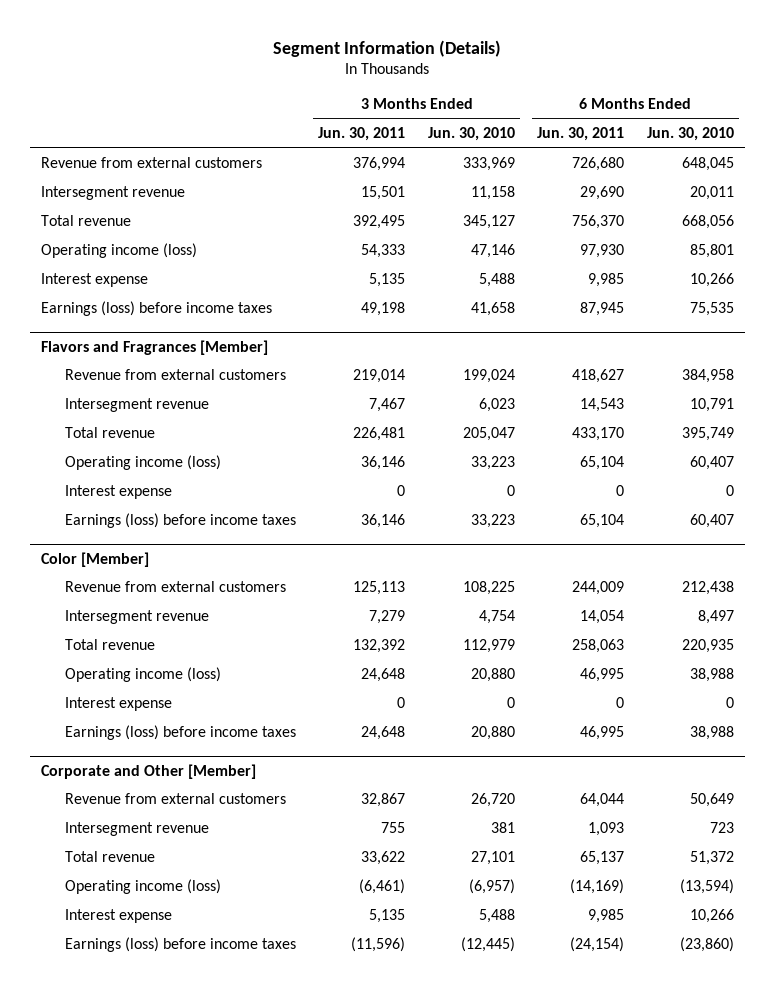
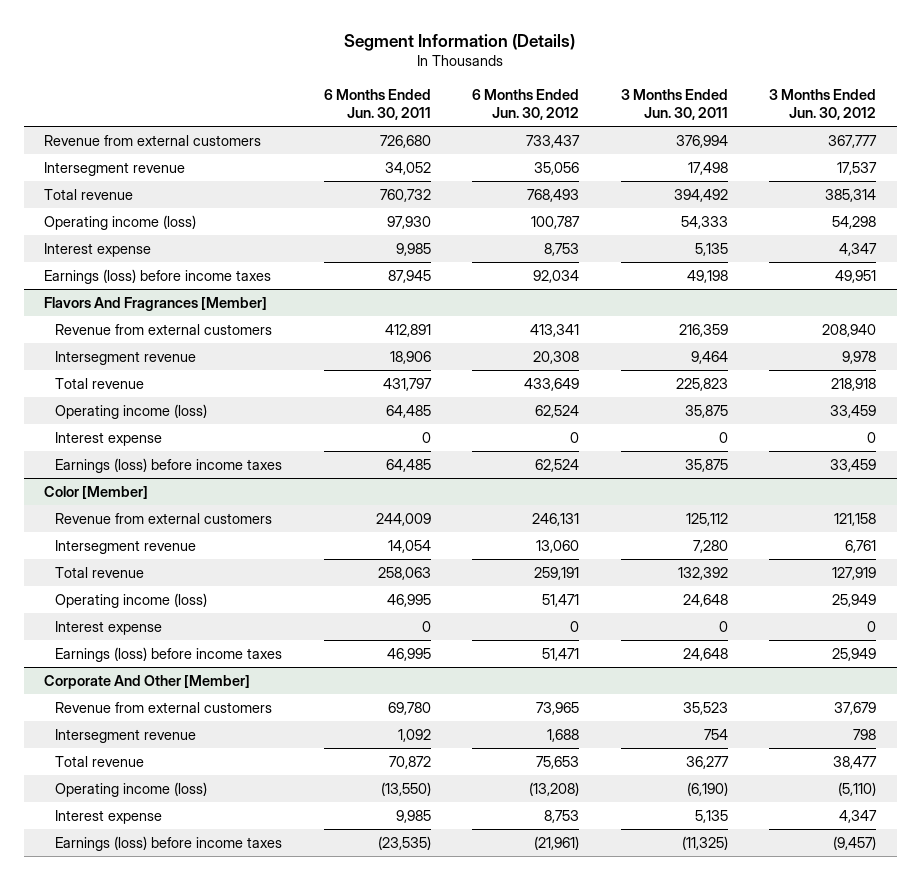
- | 3 Months Ended Jun. 30, 2011 | 3 Months Ended Jun. 30, 2010 | 6 Months Ended Jun. 30, 2011 | 6 Months Ended Jun. 30, 2010
+ | 6 Months Ended Jun. 30, 2011 | 6 Months Ended Jun. 30, 2012 | 3 Months Ended Jun. 30, 2011 | 3 Months Ended Jun. 30, 2012
- Intersegment revenue | 15,501 | 11,158 | 29,690 | 20,011
- Total revenue | 392,495 | 345,127 | 756,370 | 668,056
+ Intersegment revenue | 34,052 | 35,056 | 17,498 | 17,537
+ Total revenue | 760,732 | 768,493 | 394,492 | 385,314
- Flavors and Fragrances [Member]
- Revenue from external customers | 219,014 | 199,024 | 418,627 | 384,958
- Intersegment revenue | 7,467 | 6,023 | 14,543 | 10,791
- Total revenue | 226,481 | 205,047 | 433,170 | 395,749
- Operating income (loss) | 36,146 | 33,223 | 65,104 | 60,407
+ Flavors And Fragrances [Member]
+ Revenue from external customers | 412,891 | 413,341 | 216,359 | 208,940
+ Intersegment revenue | 18,906 | 20,308 | 9,464 | 9,978
+ Total revenue | 431,797 | 433,649 | 225,823 | 218,918
+ Operating income (loss) | 64,485 | 62,524 | 35,875 | 33,459
- Earnings (loss) before income taxes | 36,146 | 33,223 | 65,104 | 60,407
+ Earnings (loss) before income taxes | 64,485 | 62,524 | 35,875 | 33,459
@ Color [Member]
- Revenue from external customers | 125,113 | 108,225 | 244,009 | 212,438
- Intersegment revenue | 7,279 | 4,754 | 14,054 | 8,497
+ Revenue from external customers | 244,009 | 246,131 | 125,112 | 121,158
+ Intersegment revenue | 14,054 | 13,060 | 7,280 | 6,761
- Corporate and Other [Member]
- Revenue from external customers | 32,867 | 26,720 | 64,044 | 50,649
- Intersegment revenue | 755 | 381 | 1,093 | 723
- Total revenue | 33,622 | 27,101 | 65,137 | 51,372
- Operating income (loss) | (6,461) | (6,957) | (14,169) | (13,594)
+ Corporate And Other [Member]
+ Revenue from external customers | 69,780 | 73,965 | 35,523 | 37,679
+ Intersegment revenue | 1,092 | 1,688 | 754 | 798
+ Total revenue | 70,872 | 75,653 | 36,277 | 38,477
+ Operating income (loss) | (13,550) | (13,208) | (6,190) | (5,110)
- Earnings (loss) before income taxes | (11,596) | (12,445) | (24,154) | (23,860)
+ Earnings (loss) before income taxes | (23,535) | (21,961) | (11,325) | (9,457)

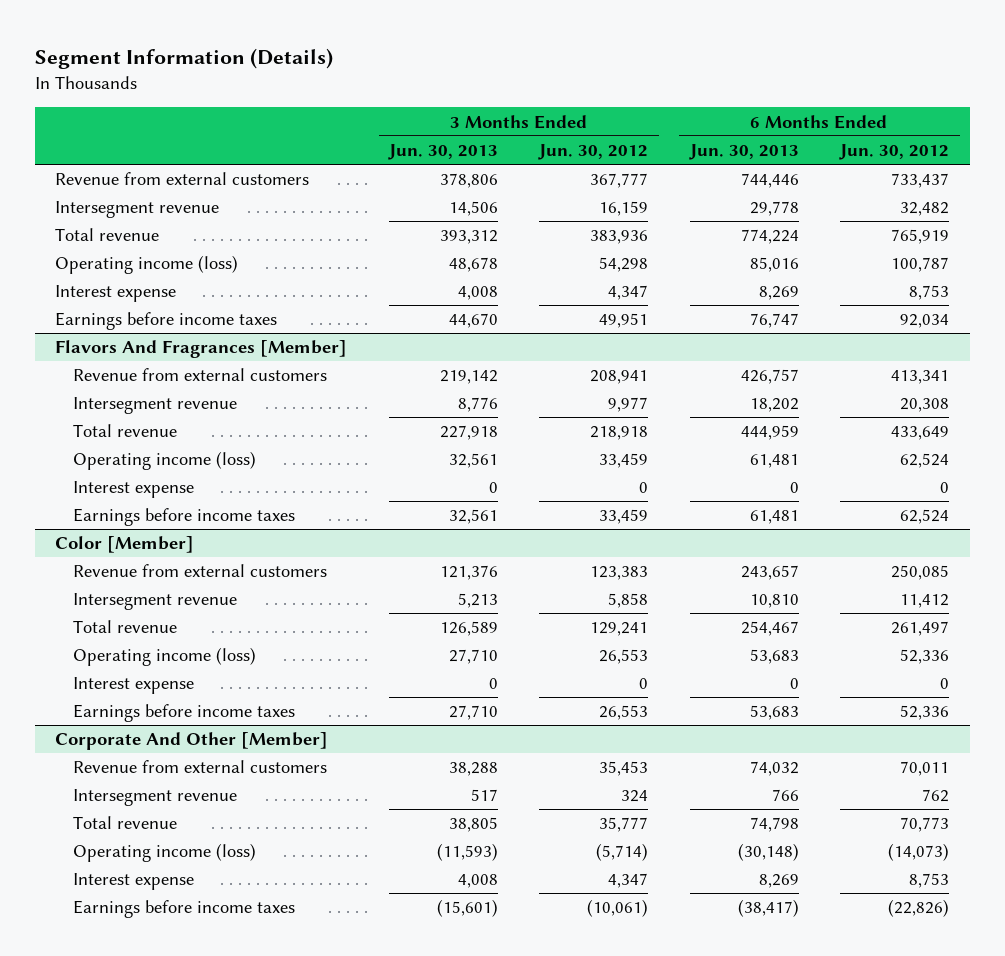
- | 6 Months Ended Jun. 30, 2011 | 6 Months Ended Jun. 30, 2012 | 3 Months Ended Jun. 30, 2011 | 3 Months Ended Jun. 30, 2012
+ | 3 Months Ended Jun. 30, 2013 | 3 Months Ended Jun. 30, 2012 | 6 Months Ended Jun. 30, 2013 | 6 Months Ended Jun. 30, 2012
- Intersegment revenue | 34,052 | 35,056 | 17,498 | 17,537
- Total revenue | 760,732 | 768,493 | 394,492 | 385,314
+ Intersegment revenue | 14,506 | 16,159 | 29,778 | 32,482
+ Total revenue | 393,312 | 383,936 | 774,224 | 765,919
- Earnings (loss) before income taxes | 87,945 | 92,034 | 49,198 | 49,951
+ Earnings before income taxes | 44,670 | 49,951 | 76,747 | 92,034
@ Flavors And Fragrances [Member]
- Revenue from external customers | 412,891 | 413,341 | 216,359 | 208,940
- Intersegment revenue | 18,906 | 20,308 | 9,464 | 9,978
+ Revenue from external customers | 219,142 | 208,941 | 426,757 | 413,341
+ Intersegment revenue | 8,776 | 9,977 | 18,202 | 20,308
- Earnings (loss) before income taxes | 64,485 | 62,524 | 35,875 | 33,459
+ Earnings before income taxes | 32,561 | 33,459 | 61,481 | 62,524
@ Color [Member]
- Revenue from external customers | 244,009 | 246,131 | 125,112 | 121,158
- Intersegment revenue | 14,054 | 13,060 | 7,280 | 6,761
- Total revenue | 258,063 | 259,191 | 132,392 | 127,919
- Operating income (loss) | 46,995 | 51,471 | 24,648 | 25,949
+ Revenue from external customers | 121,376 | 123,383 | 243,657 | 250,085
+ Intersegment revenue | 5,213 | 5,858 | 10,810 | 11,412
+ Total revenue | 126,589 | 129,241 | 254,467 | 261,497
+ Operating income (loss) | 27,710 | 26,553 | 53,683 | 52,336
- Earnings (loss) before income taxes | 46,995 | 51,471 | 24,648 | 25,949
+ Earnings before income taxes | 27,710 | 26,553 | 53,683 | 52,336
@ Corporate And Other [Member]
- Revenue from external customers | 69,780 | 73,965 | 35,523 | 37,679
- Intersegment revenue | 1,092 | 1,688 | 754 | 798
- Total revenue | 70,872 | 75,653 | 36,277 | 38,477
- Operating income (loss) | (13,550) | (13,208) | (6,190) | (5,110)
+ Revenue from external customers | 38,288 | 35,453 | 74,032 | 70,011
+ Intersegment revenue | 517 | 324 | 766 | 762
+ Total revenue | 38,805 | 35,777 | 74,798 | 70,773
+ Operating income (loss) | (11,593) | (5,714) | (30,148) | (14,073)
- Earnings (loss) before income taxes | (23,535) | (21,961) | (11,325) | (9,457)
+ Earnings before income taxes | (15,601) | (10,061) | (38,417) | (22,826)

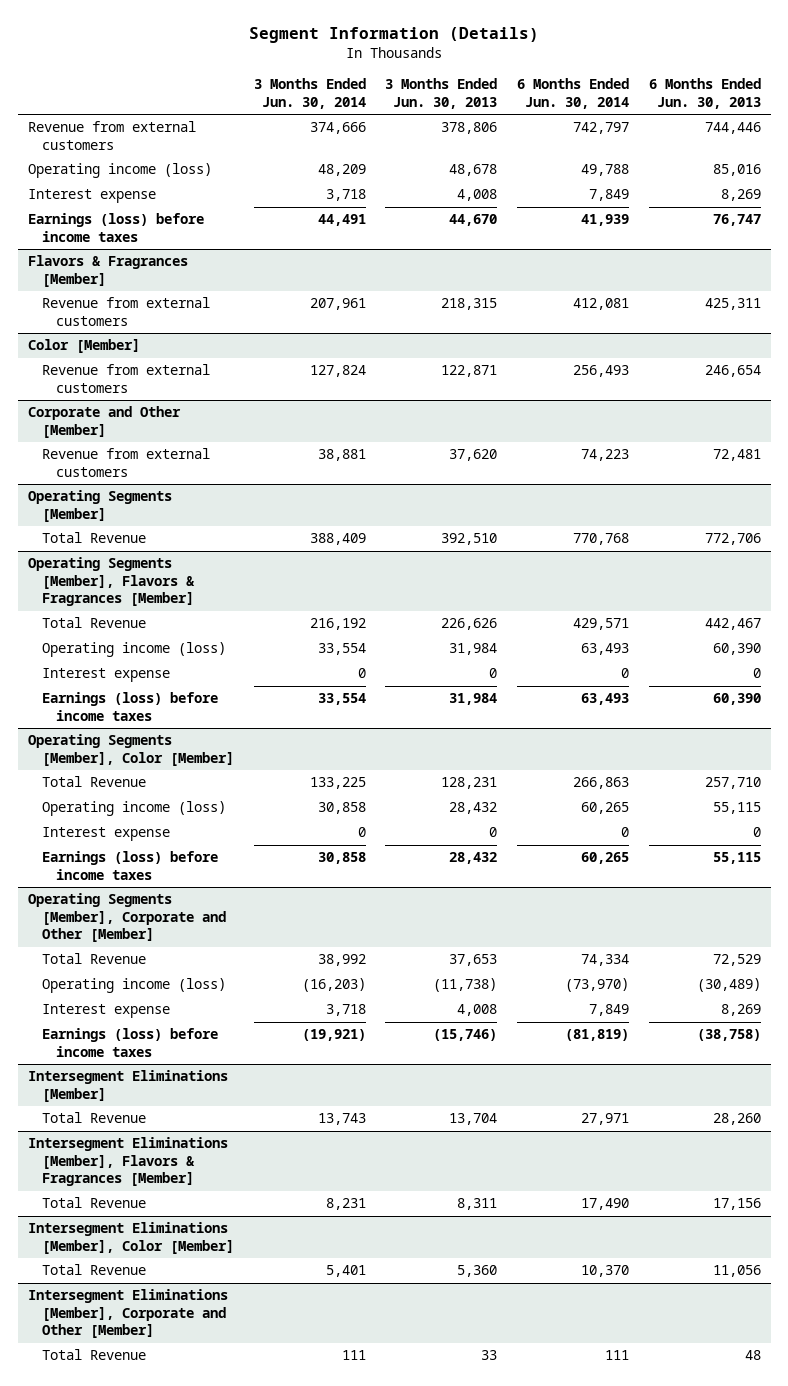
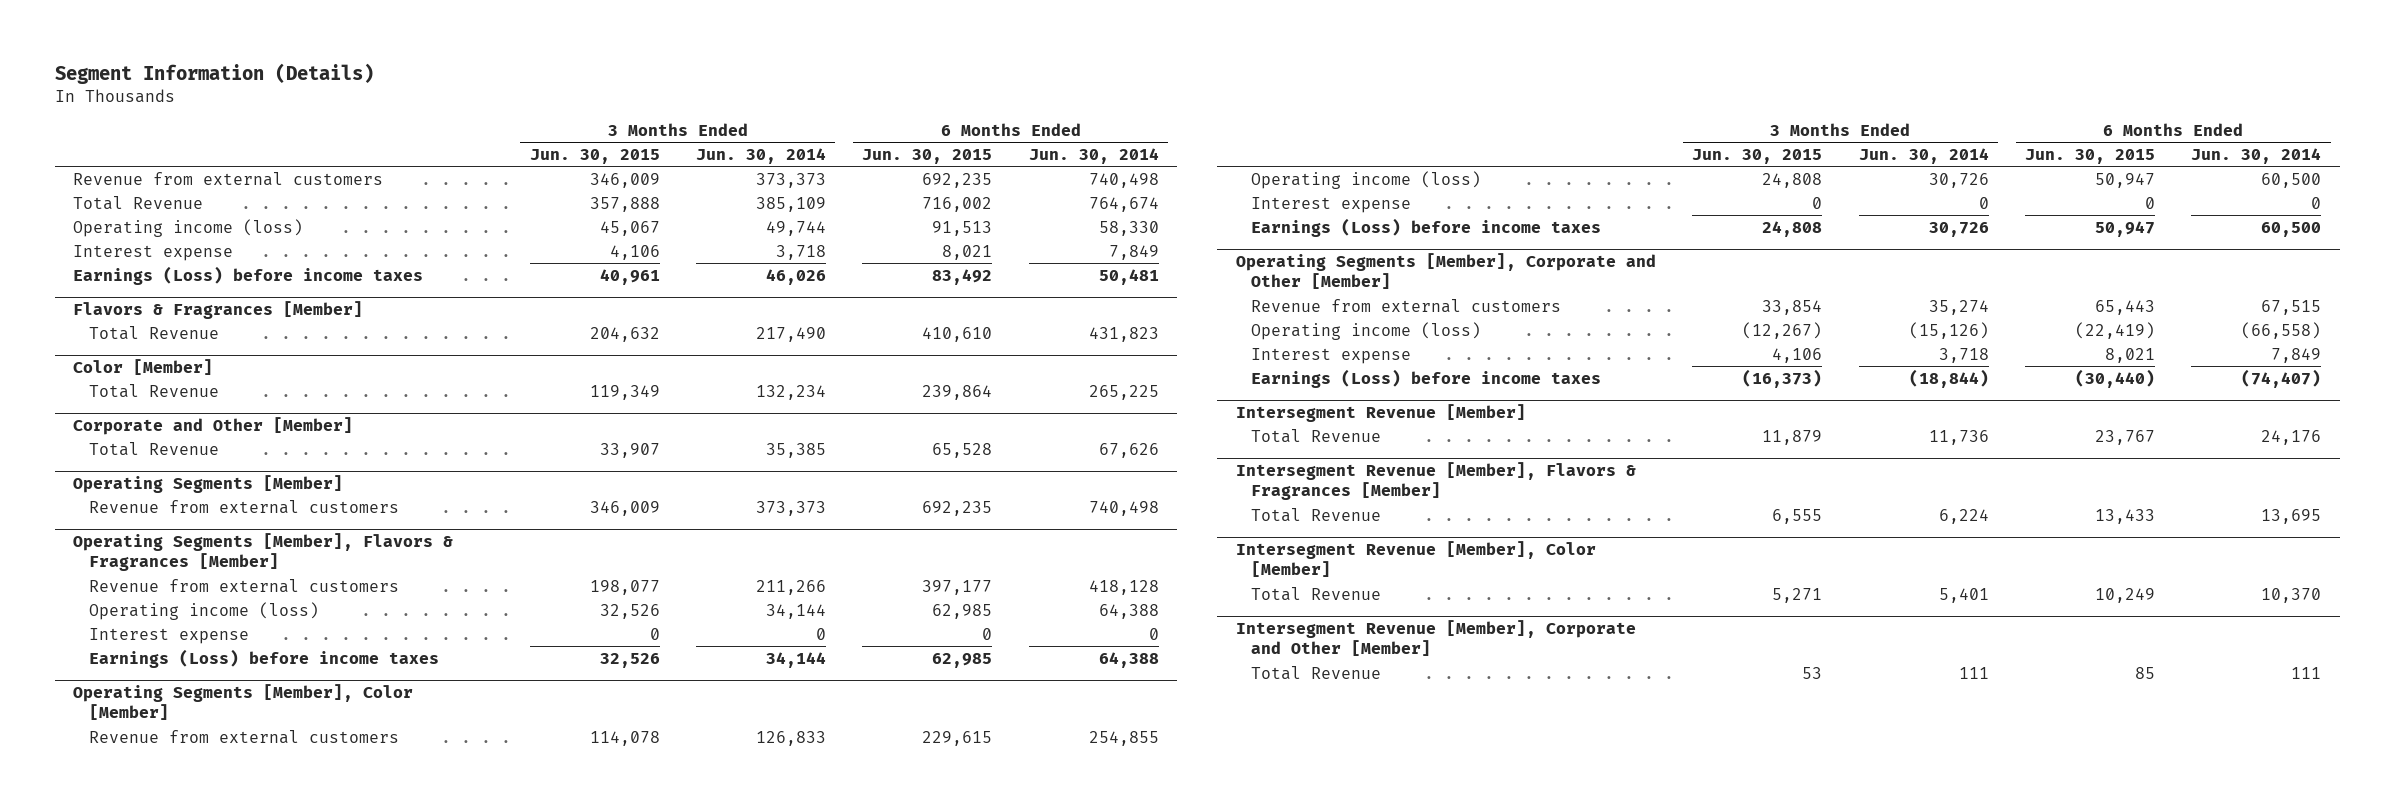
- | 3 Months Ended Jun. 30, 2014 | 3 Months Ended Jun. 30, 2013 | 6 Months Ended Jun. 30, 2014 | 6 Months Ended Jun. 30, 2013
+ | 3 Months Ended Jun. 30, 2015 | 3 Months Ended Jun. 30, 2014 | 6 Months Ended Jun. 30, 2015 | 6 Months Ended Jun. 30, 2014
- Revenue from external customers | 374,666 | 378,806 | 742,797 | 744,446
- Operating income (loss) | 48,209 | 48,678 | 49,788 | 85,016
+ Revenue from external customers | 346,009 | 373,373 | 692,235 | 740,498
+ Total Revenue | 357,888 | 385,109 | 716,002 | 764,674
+ Operating income (loss) | 45,067 | 49,744 | 91,513 | 58,330
- Earnings (loss) before income taxes | 44,491 | 44,670 | 41,939 | 76,747
+ Earnings (Loss) before income taxes | 40,961 | 46,026 | 83,492 | 50,481
@ Flavors & Fragrances [Member]
- Revenue from external customers | 207,961 | 218,315 | 412,081 | 425,311
+ Total Revenue | 204,632 | 217,490 | 410,610 | 431,823
@ Color [Member]
- Revenue from external customers | 127,824 | 122,871 | 256,493 | 246,654
+ Total Revenue | 119,349 | 132,234 | 239,864 | 265,225
@ Corporate and Other [Member]
- Revenue from external customers | 38,881 | 37,620 | 74,223 | 72,481
+ Total Revenue | 33,907 | 35,385 | 65,528 | 67,626
@ Operating Segments [Member]
- Total Revenue | 388,409 | 392,510 | 770,768 | 772,706
+ Revenue from external customers | 346,009 | 373,373 | 692,235 | 740,498
@ Operating Segments [Member], Flavors & Fragrances [Member]
- Total Revenue | 216,192 | 226,626 | 429,571 | 442,467
- Operating income (loss) | 33,554 | 31,984 | 63,493 | 60,390
+ Revenue from external customers | 198,077 | 211,266 | 397,177 | 418,128
+ Operating income (loss) | 32,526 | 34,144 | 62,985 | 64,388
- Earnings (loss) before income taxes | 33,554 | 31,984 | 63,493 | 60,390
+ Earnings (Loss) before income taxes | 32,526 | 34,144 | 62,985 | 64,388
@ Operating Segments [Member], Color [Member]
- Total Revenue | 133,225 | 128,231 | 266,863 | 257,710
- Operating income (loss) | 30,858 | 28,432 | 60,265 | 55,115
+ Revenue from external customers | 114,078 | 126,833 | 229,615 | 254,855
+ Operating income (loss) | 24,808 | 30,726 | 50,947 | 60,500
- Earnings (loss) before income taxes | 30,858 | 28,432 | 60,265 | 55,115
+ Earnings (Loss) before income taxes | 24,808 | 30,726 | 50,947 | 60,500
@ Operating Segments [Member], Corporate and Other [Member]
- Total Revenue | 38,992 | 37,653 | 74,334 | 72,529
- Operating income (loss) | (16,203) | (11,738) | (73,970) | (30,489)
+ Revenue from external customers | 33,854 | 35,274 | 65,443 | 67,515
+ Operating income (loss) | (12,267) | (15,126) | (22,419) | (66,558)
- Earnings (loss) before income taxes | (19,921) | (15,746) | (81,819) | (38,758)
- Intersegment Eliminations [Member]
- Total Revenue | 13,743 | 13,704 | 27,971 | 28,260
- Intersegment Eliminations [Member], Flavors & Fragrances [Member]
- Total Revenue | 8,231 | 8,311 | 17,490 | 17,156
- Intersegment Eliminations [Member], Color [Member]
@ Operating Segments [Member], Corporate and Other [Member]
+ Earnings (Loss) before income taxes | (16,373) | (18,844) | (30,440) | (74,407)
+ Intersegment Revenue [Member]
+ Total Revenue | 11,879 | 11,736 | 23,767 | 24,176
+ Intersegment Revenue [Member], Flavors & Fragrances [Member]
+ Total Revenue | 6,555 | 6,224 | 13,433 | 13,695
+ Intersegment Revenue [Member], Color [Member]
- Intersegment Eliminations [Member], Corporate and Other [Member]
+ Intersegment Revenue [Member], Corporate and Other [Member]

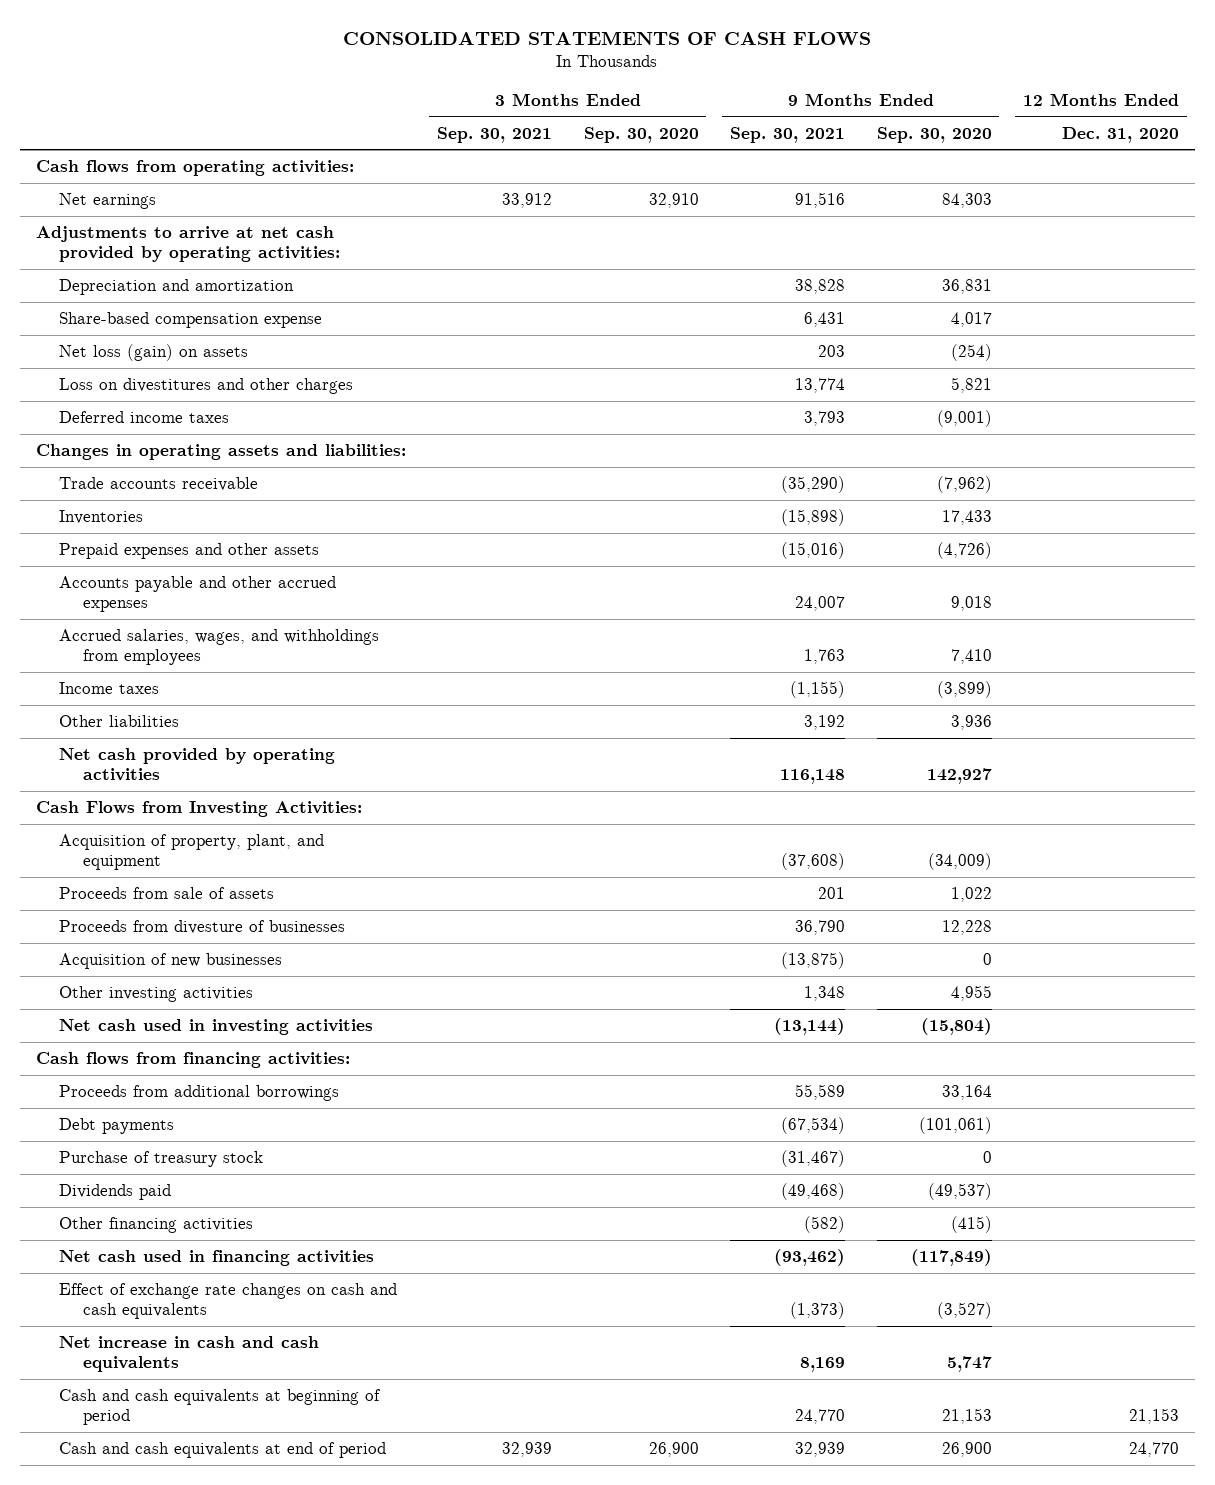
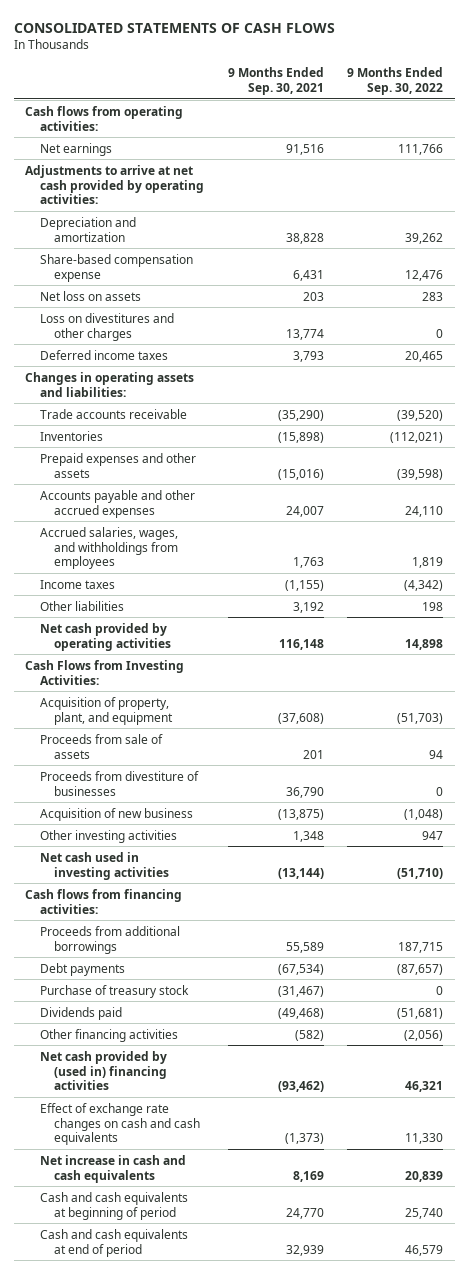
- | 3 Months Ended Sep. 30, 2021 | 3 Months Ended Sep. 30, 2020 | 9 Months Ended Sep. 30, 2021 | 9 Months Ended Sep. 30, 2020 | 12 Months Ended Dec. 31, 2020
+ | 9 Months Ended Sep. 30, 2021 | 9 Months Ended Sep. 30, 2022
- Net loss (gain) on assets | | | 203 | (254) |
+ Net loss on assets | 203 | 283
- Proceeds from divesture of businesses | | | 36,790 | 12,228 |
- Acquisition of new businesses | | | (13,875) | 0 |
+ Proceeds from divestiture of businesses | 36,790 | 0
+ Acquisition of new business | (13,875) | (1,048)
- Net cash used in financing activities | | | (93,462) | (117,849) |
+ Net cash provided by (used in) financing activities | (93,462) | 46,321

